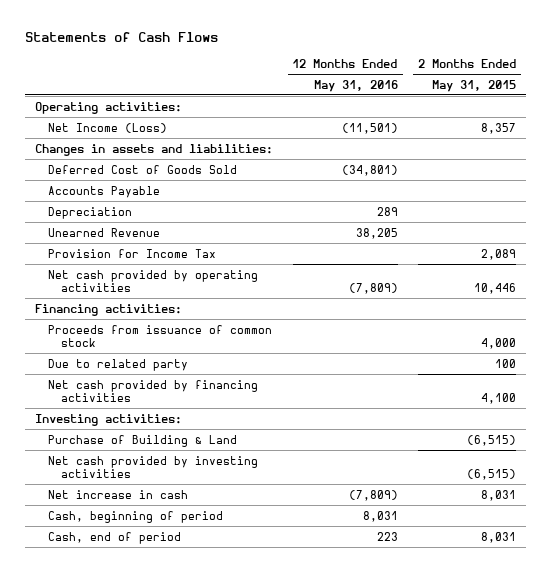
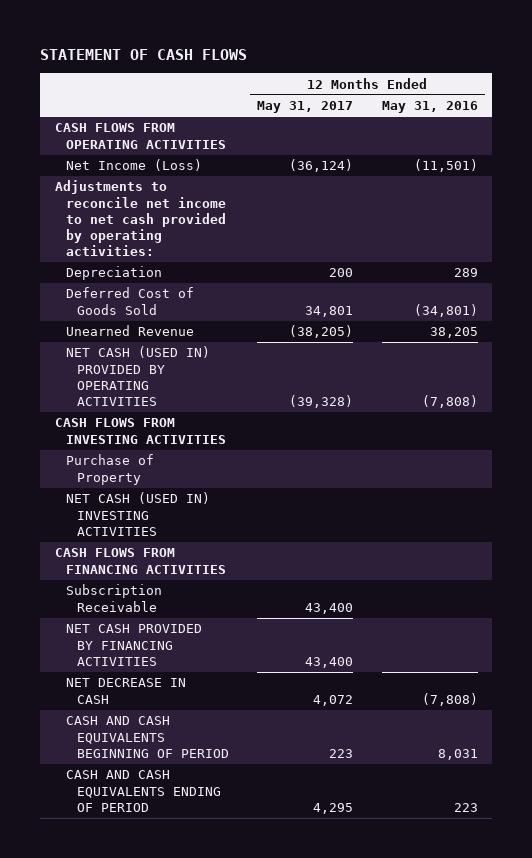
- Statements of Cash Flows
+ STATEMENT OF CASH FLOWS
- | 12 Months Ended May 31, 2016 | 2 Months Ended May 31, 2015
+ | 12 Months Ended May 31, 2017 | 12 Months Ended May 31, 2016
- Operating activities:
+ CASH FLOWS FROM OPERATING ACTIVITIES
- Changes in assets and liabilities:
- Accounts Payable
+ Adjustments to reconcile net income to net cash provided by operating activities:
moved down: Deferred Cost of Goods Sold | 34,801 | (34,801)
- Provision for Income Tax | | 2,089
- Net cash provided by operating activities | (7,809) | 10,446
- Financing activities:
- Proceeds from issuance of common stock | | 4,000
- Due to related party | | 100
- Net cash provided by financing activities | | 4,100
- Investing activities:
- Purchase of Building & Land | | (6,515)
- Net cash provided by investing activities | | (6,515)
- Net increase in cash | (7,809) | 8,031
- Cash, beginning of period | 8,031 |
- Cash, end of period | 223 | 8,031
+ NET CASH (USED IN) PROVIDED BY OPERATING ACTIVITIES | (39,328) | (7,808)
+ CASH FLOWS FROM INVESTING ACTIVITIES
+ Purchase of Property
+ NET CASH (USED IN) INVESTING ACTIVITIES
+ CASH FLOWS FROM FINANCING ACTIVITIES
+ Subscription Receivable | 43,400 |
+ NET CASH PROVIDED BY FINANCING ACTIVITIES | 43,400 |
+ NET DECREASE IN CASH | 4,072 | (7,808)
+ CASH AND CASH EQUIVALENTS BEGINNING OF PERIOD | 223 | 8,031
+ CASH AND CASH EQUIVALENTS ENDING OF PERIOD | 4,295 | 223

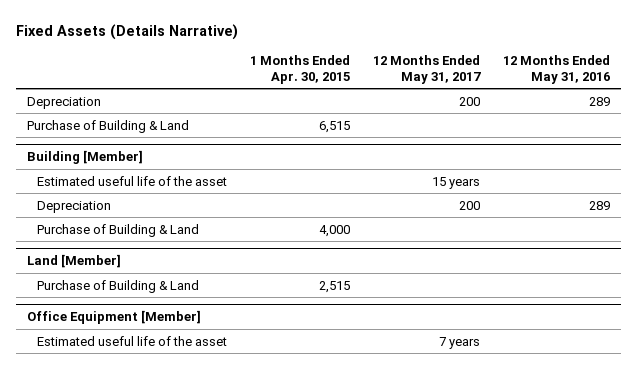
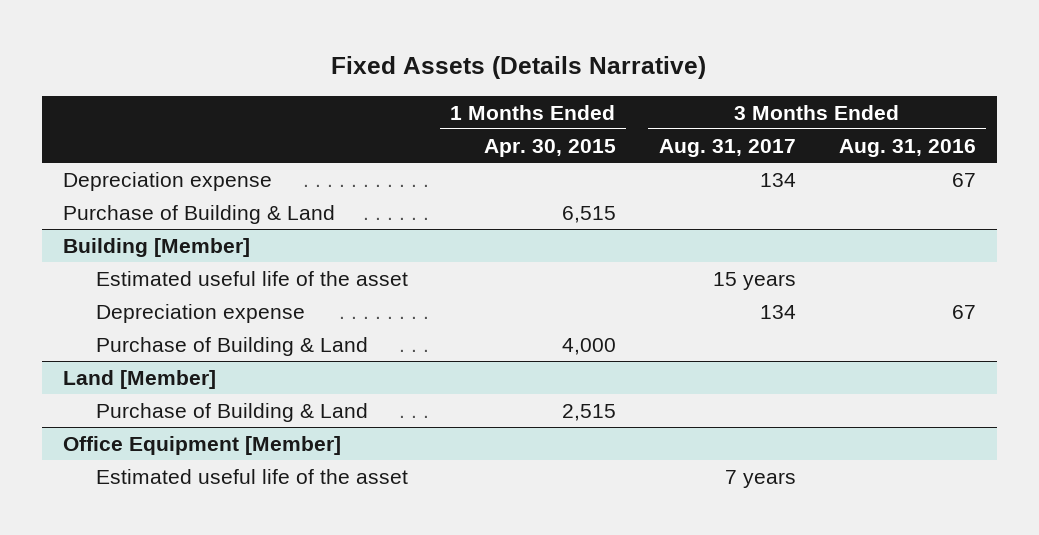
- | 1 Months Ended Apr. 30, 2015 | 12 Months Ended May 31, 2017 | 12 Months Ended May 31, 2016
+ | 1 Months Ended Apr. 30, 2015 | 3 Months Ended Aug. 31, 2017 | 3 Months Ended Aug. 31, 2016
- Depreciation | | 200 | 289
+ Depreciation expense | | 134 | 67
@ Building [Member]
- Depreciation | | 200 | 289
+ Depreciation expense | | 134 | 67

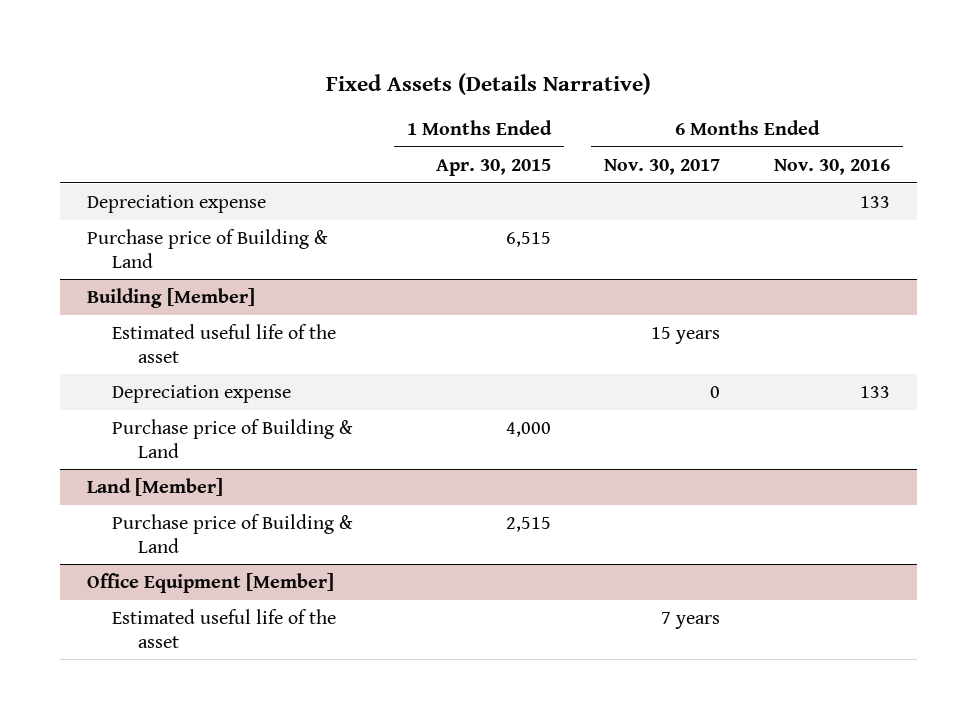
- | 1 Months Ended Apr. 30, 2015 | 3 Months Ended Aug. 31, 2017 | 3 Months Ended Aug. 31, 2016
+ | 1 Months Ended Apr. 30, 2015 | 6 Months Ended Nov. 30, 2017 | 6 Months Ended Nov. 30, 2016
- Purchase of Building & Land | 6,515 | |
+ Purchase price of Building & Land | 6,515 | |
@ Building [Member]
- Purchase of Building & Land | 4,000 | |
+ Purchase price of Building & Land | 4,000 | |
@ Land [Member]
- Purchase of Building & Land | 2,515 | |
+ Purchase price of Building & Land | 2,515 | |

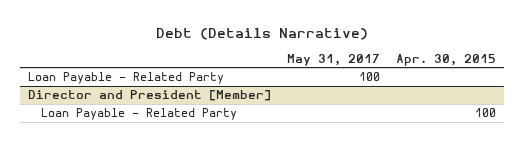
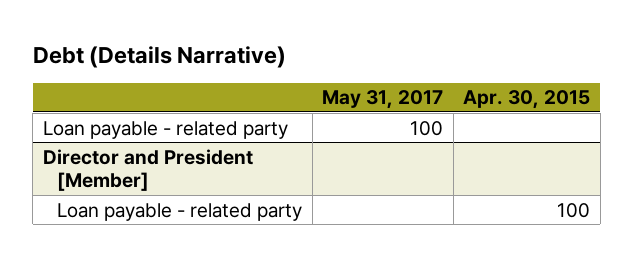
- Loan Payable - Related Party | 100 |
+ Loan payable - related party | 100 |
@ Director and President [Member]
- Loan Payable - Related Party | | 100
+ Loan payable - related party | | 100

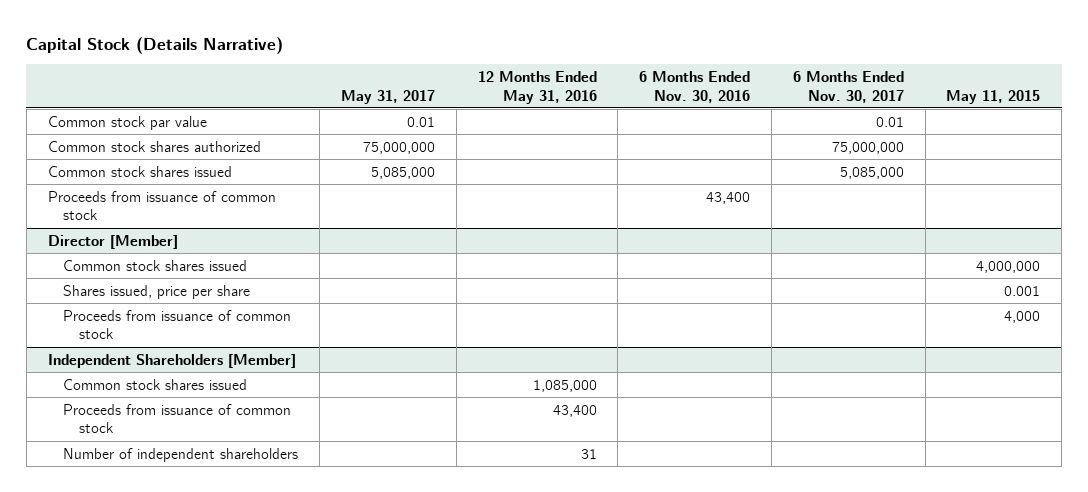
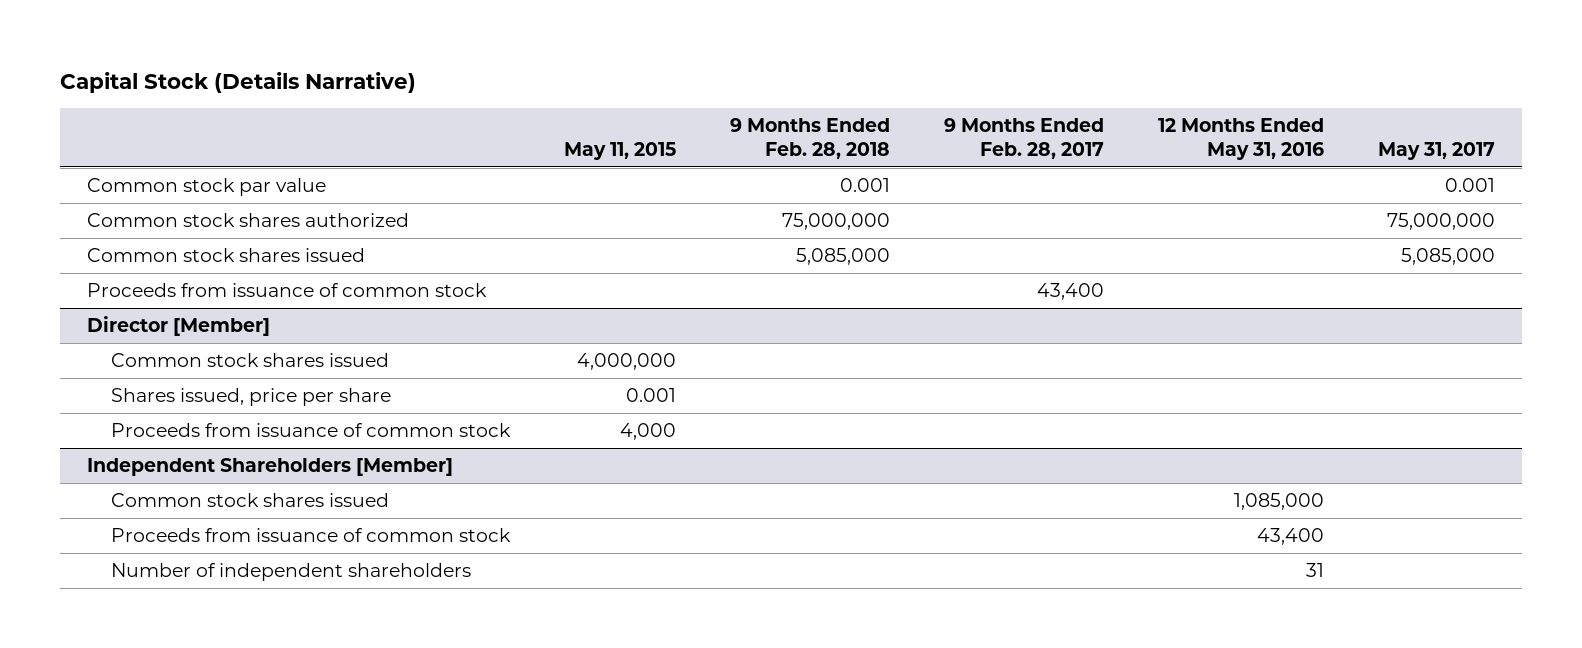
- | May 31, 2017 | 12 Months Ended May 31, 2016 | 6 Months Ended Nov. 30, 2016 | 6 Months Ended Nov. 30, 2017 | May 11, 2015
+ | May 11, 2015 | 9 Months Ended Feb. 28, 2018 | 9 Months Ended Feb. 28, 2017 | 12 Months Ended May 31, 2016 | May 31, 2017
- Common stock par value | 0.01 | | | 0.01 |
+ Common stock par value | | 0.001 | | | 0.001

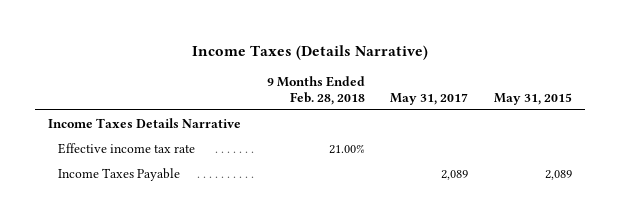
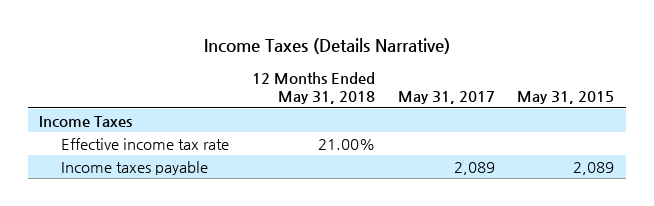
- | 9 Months Ended Feb. 28, 2018 | May 31, 2017 | May 31, 2015
+ | 12 Months Ended May 31, 2018 | May 31, 2017 | May 31, 2015
- Income Taxes Details Narrative
+ Income Taxes
- Income Taxes Payable | | 2,089 | 2,089
+ Income taxes payable | | 2,089 | 2,089

